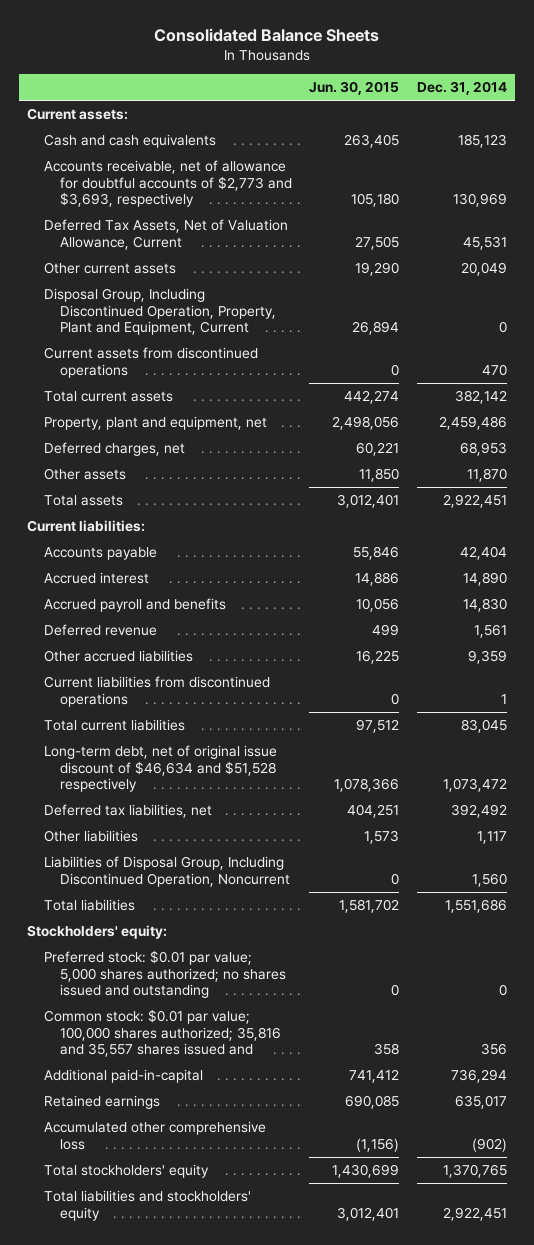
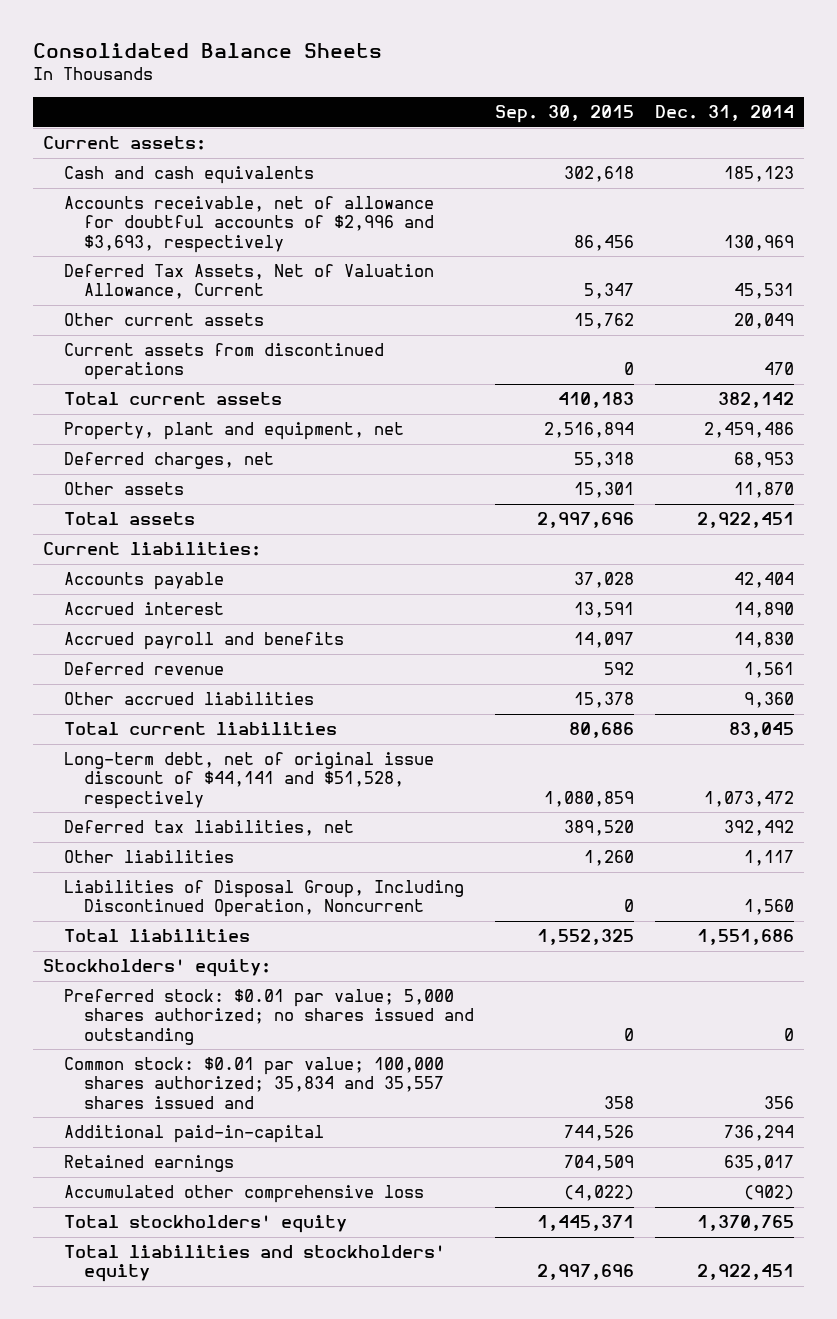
- | Jun. 30, 2015 | Dec. 31, 2014
+ | Sep. 30, 2015 | Dec. 31, 2014
- Accounts receivable, net of allowance for doubtful accounts of $2,773 and $3,693, respectively | 105,180 | 130,969
+ Accounts receivable, net of allowance for doubtful accounts of $2,996 and $3,693, respectively | 86,456 | 130,969
- Disposal Group, Including Discontinued Operation, Property, Plant and Equipment, Current | 26,894 | 0
- Other accrued liabilities | 16,225 | 9,359
- Current liabilities from discontinued operations | 0 | 1
+ Other accrued liabilities | 15,378 | 9,360
- Long-term debt, net of original issue discount of $46,634 and $51,528 respectively | 1,078,366 | 1,073,472
+ Long-term debt, net of original issue discount of $44,141 and $51,528, respectively | 1,080,859 | 1,073,472
- Common stock: $0.01 par value; 100,000 shares authorized; 35,816 and 35,557 shares issued and | 358 | 356
+ Common stock: $0.01 par value; 100,000 shares authorized; 35,834 and 35,557 shares issued and | 358 | 356

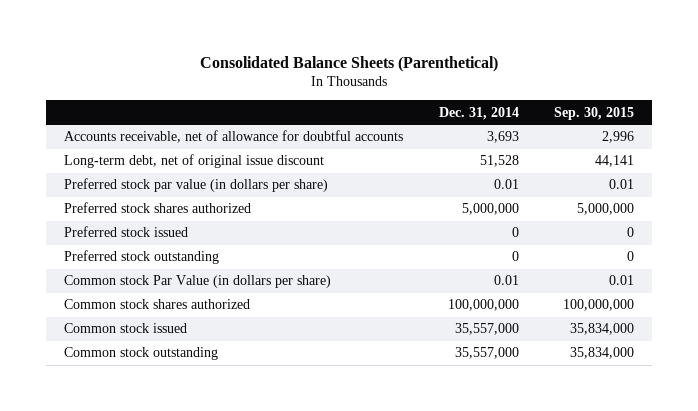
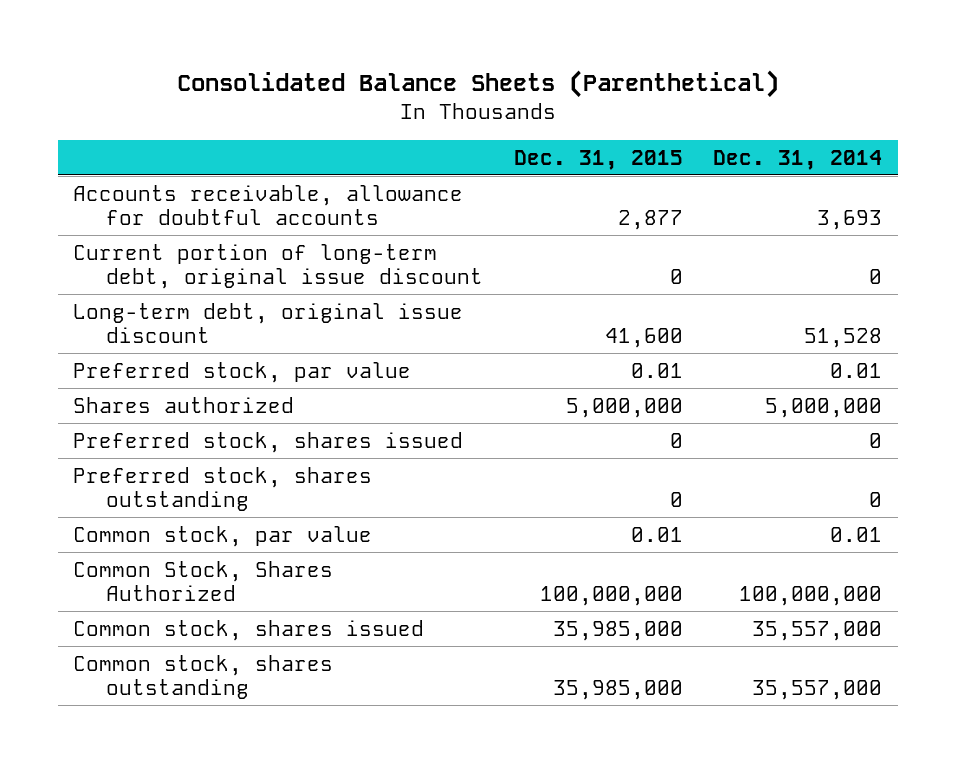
- | Dec. 31, 2014 | Sep. 30, 2015
+ | Dec. 31, 2015 | Dec. 31, 2014
- Accounts receivable, net of allowance for doubtful accounts | 3,693 | 2,996
- Long-term debt, net of original issue discount | 51,528 | 44,141
- Preferred stock par value (in dollars per share) | 0.01 | 0.01
- Preferred stock shares authorized | 5,000,000 | 5,000,000
- Preferred stock issued | 0 | 0
- Preferred stock outstanding | 0 | 0
- Common stock Par Value (in dollars per share) | 0.01 | 0.01
- Common stock shares authorized | 100,000,000 | 100,000,000
- Common stock issued | 35,557,000 | 35,834,000
- Common stock outstanding | 35,557,000 | 35,834,000
+ Accounts receivable, allowance for doubtful accounts | 2,877 | 3,693
+ Current portion of long-term debt, original issue discount | 0 | 0
+ Long-term debt, original issue discount | 41,600 | 51,528
+ Preferred stock, par value | 0.01 | 0.01
+ Shares authorized | 5,000,000 | 5,000,000
+ Preferred stock, shares issued | 0 | 0
+ Preferred stock, shares outstanding | 0 | 0
+ Common stock, par value | 0.01 | 0.01
+ Common Stock, Shares Authorized | 100,000,000 | 100,000,000
+ Common stock, shares issued | 35,985,000 | 35,557,000
+ Common stock, shares outstanding | 35,985,000 | 35,557,000

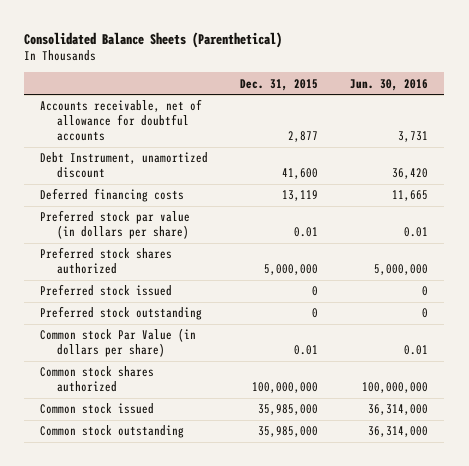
- | Dec. 31, 2015 | Dec. 31, 2014
+ | Dec. 31, 2015 | Jun. 30, 2016
- Accounts receivable, allowance for doubtful accounts | 2,877 | 3,693
- Current portion of long-term debt, original issue discount | 0 | 0
- Long-term debt, original issue discount | 41,600 | 51,528
- Preferred stock, par value | 0.01 | 0.01
- Shares authorized | 5,000,000 | 5,000,000
- Preferred stock, shares issued | 0 | 0
- Preferred stock, shares outstanding | 0 | 0
- Common stock, par value | 0.01 | 0.01
- Common Stock, Shares Authorized | 100,000,000 | 100,000,000
- Common stock, shares issued | 35,985,000 | 35,557,000
- Common stock, shares outstanding | 35,985,000 | 35,557,000
+ Accounts receivable, net of allowance for doubtful accounts | 2,877 | 3,731
+ Debt Instrument, unamortized discount | 41,600 | 36,420
+ Deferred financing costs | 13,119 | 11,665
+ Preferred stock par value (in dollars per share) | 0.01 | 0.01
+ Preferred stock shares authorized | 5,000,000 | 5,000,000
+ Preferred stock issued | 0 | 0
+ Preferred stock outstanding | 0 | 0
+ Common stock Par Value (in dollars per share) | 0.01 | 0.01
+ Common stock shares authorized | 100,000,000 | 100,000,000
+ Common stock issued | 35,985,000 | 36,314,000
+ Common stock outstanding | 35,985,000 | 36,314,000

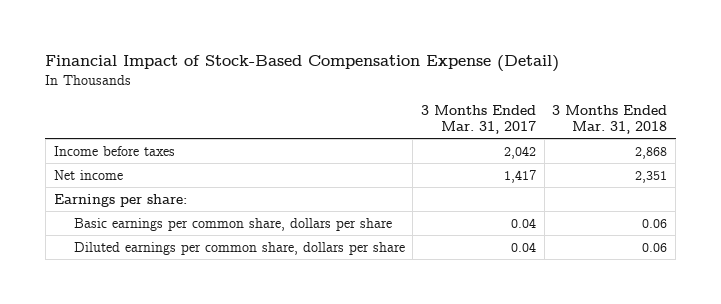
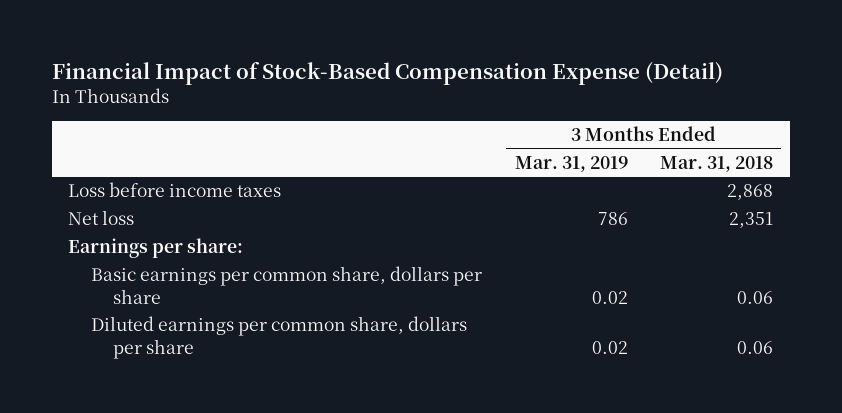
- | 3 Months Ended Mar. 31, 2017 | 3 Months Ended Mar. 31, 2018
+ | 3 Months Ended Mar. 31, 2019 | 3 Months Ended Mar. 31, 2018
- Income before taxes | 2,042 | 2,868
- Net income | 1,417 | 2,351
+ Loss before income taxes | | 2,868
+ Net loss | 786 | 2,351

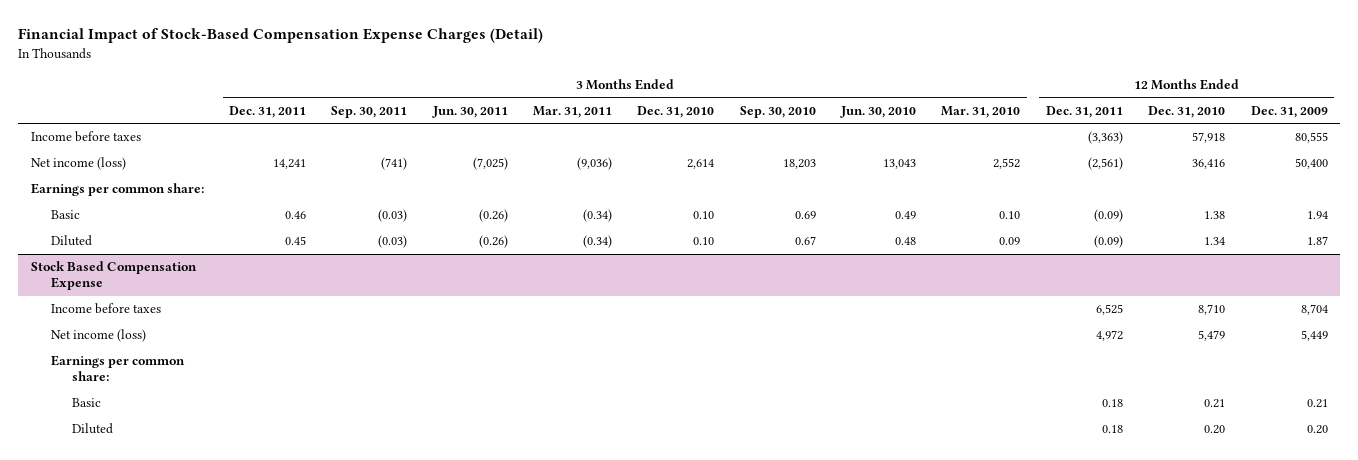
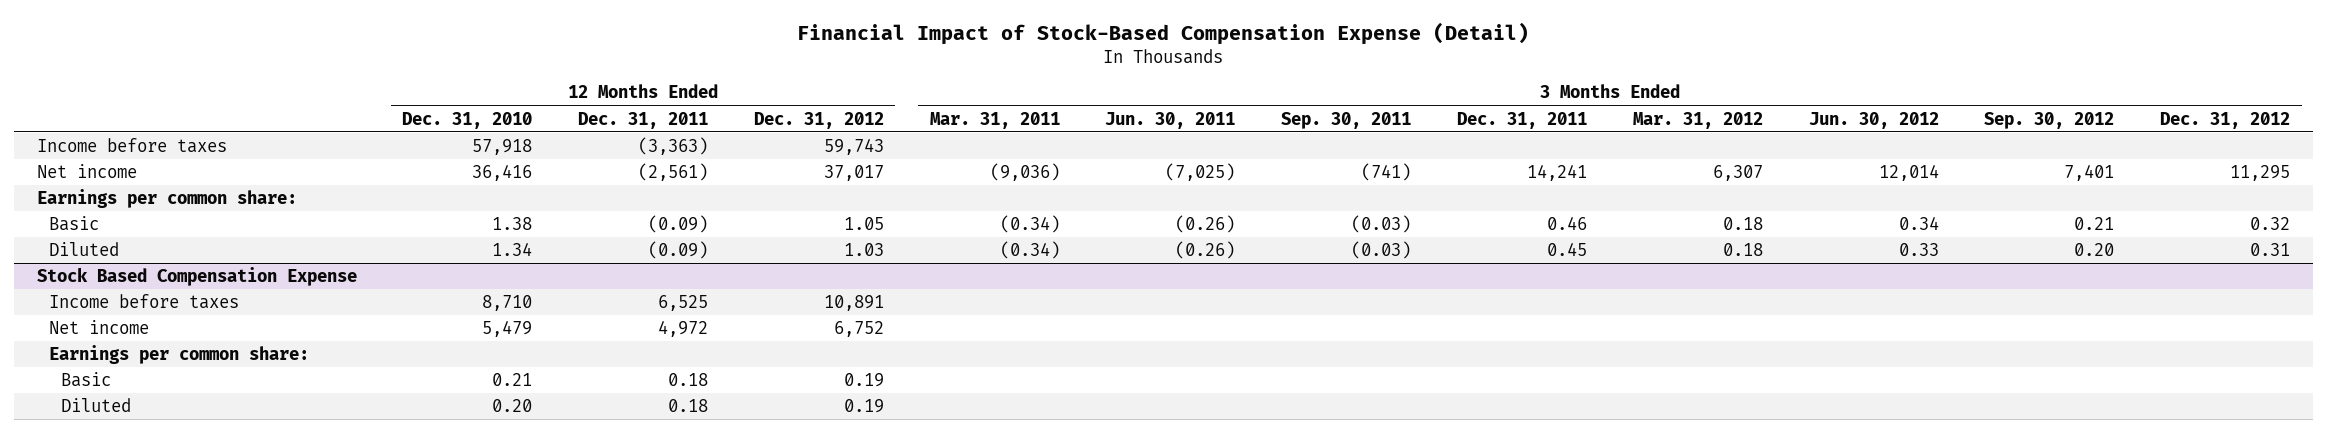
- Financial Impact of Stock-Based Compensation Expense Charges (Detail)
+ Financial Impact of Stock-Based Compensation Expense (Detail)
- | 3 Months Ended Dec. 31, 2011 | 3 Months Ended Sep. 30, 2011 | 3 Months Ended Jun. 30, 2011 | 3 Months Ended Mar. 31, 2011 | 3 Months Ended Dec. 31, 2010 | 3 Months Ended Sep. 30, 2010 | 3 Months Ended Jun. 30, 2010 | 3 Months Ended Mar. 31, 2010 | 12 Months Ended Dec. 31, 2011 | 12 Months Ended Dec. 31, 2010 | 12 Months Ended Dec. 31, 2009
+ | 12 Months Ended Dec. 31, 2010 | 12 Months Ended Dec. 31, 2011 | 12 Months Ended Dec. 31, 2012 | 3 Months Ended Mar. 31, 2011 | 3 Months Ended Jun. 30, 2011 | 3 Months Ended Sep. 30, 2011 | 3 Months Ended Dec. 31, 2011 | 3 Months Ended Mar. 31, 2012 | 3 Months Ended Jun. 30, 2012 | 3 Months Ended Sep. 30, 2012 | 3 Months Ended Dec. 31, 2012
- Net income (loss) | 14,241 | (741) | (7,025) | (9,036) | 2,614 | 18,203 | 13,043 | 2,552 | (2,561) | 36,416 | 50,400
+ Net income | 36,416 | (2,561) | 37,017 | (9,036) | (7,025) | (741) | 14,241 | 6,307 | 12,014 | 7,401 | 11,295
@ Stock Based Compensation Expense
- Net income (loss) | | | | | | | | | 4,972 | 5,479 | 5,449
+ Net income | 5,479 | 4,972 | 6,752 | | | | | | | |

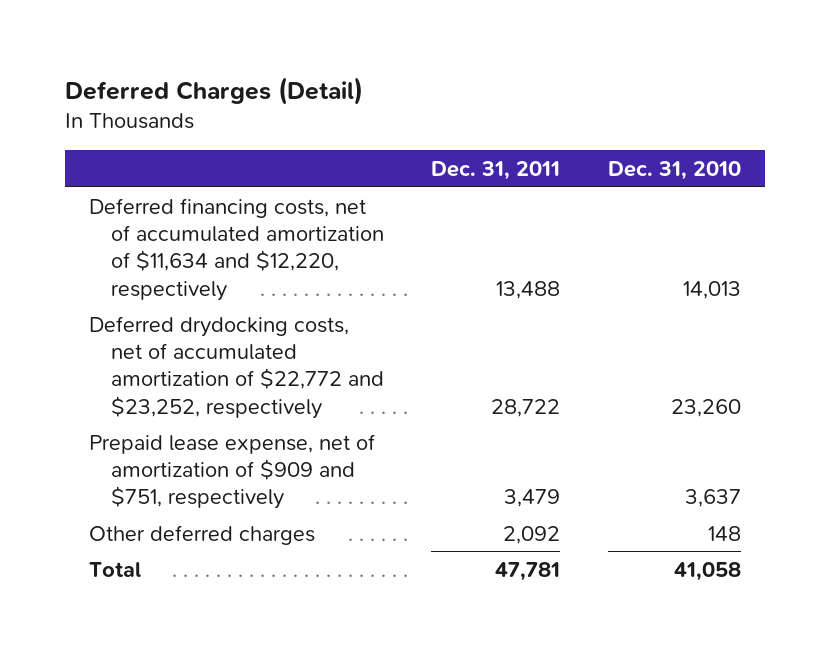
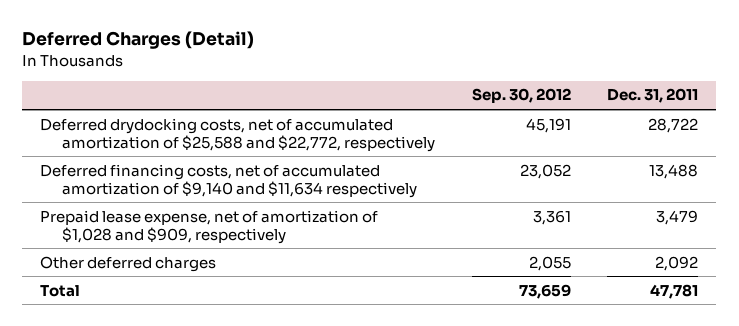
- | Dec. 31, 2011 | Dec. 31, 2010
+ | Sep. 30, 2012 | Dec. 31, 2011
- Deferred financing costs, net of accumulated amortization of $11,634 and $12,220, respectively | 13,488 | 14,013
- Deferred drydocking costs, net of accumulated amortization of $22,772 and $23,252, respectively | 28,722 | 23,260
- Prepaid lease expense, net of amortization of $909 and $751, respectively | 3,479 | 3,637
+ Deferred drydocking costs, net of accumulated amortization of $25,588 and $22,772, respectively | 45,191 | 28,722
+ Deferred financing costs, net of accumulated amortization of $9,140 and $11,634 respectively | 23,052 | 13,488
+ Prepaid lease expense, net of amortization of $1,028 and $909, respectively | 3,361 | 3,479

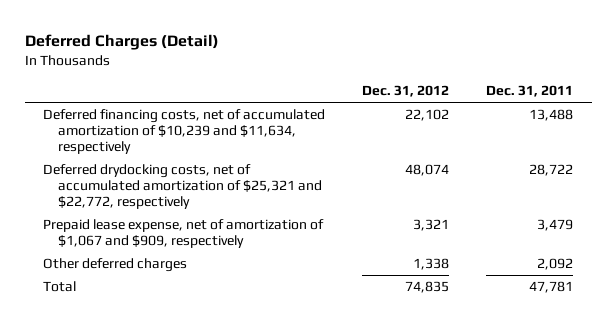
- | Sep. 30, 2012 | Dec. 31, 2011
+ | Dec. 31, 2012 | Dec. 31, 2011
- Deferred drydocking costs, net of accumulated amortization of $25,588 and $22,772, respectively | 45,191 | 28,722
- Deferred financing costs, net of accumulated amortization of $9,140 and $11,634 respectively | 23,052 | 13,488
- Prepaid lease expense, net of amortization of $1,028 and $909, respectively | 3,361 | 3,479
+ Deferred financing costs, net of accumulated amortization of $10,239 and $11,634, respectively | 22,102 | 13,488
+ Deferred drydocking costs, net of accumulated amortization of $25,321 and $22,772, respectively | 48,074 | 28,722
+ Prepaid lease expense, net of amortization of $1,067 and $909, respectively | 3,321 | 3,479

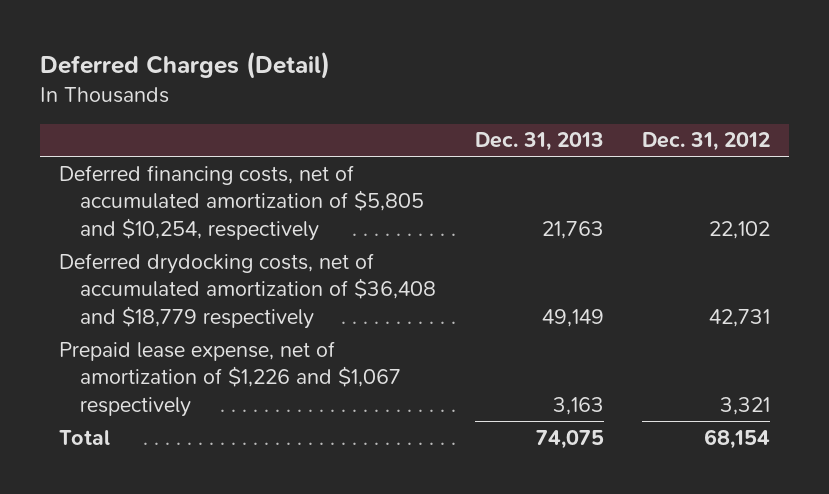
- | Dec. 31, 2012 | Dec. 31, 2011
+ | Dec. 31, 2013 | Dec. 31, 2012
- Deferred financing costs, net of accumulated amortization of $10,239 and $11,634, respectively | 22,102 | 13,488
- Deferred drydocking costs, net of accumulated amortization of $25,321 and $22,772, respectively | 48,074 | 28,722
- Prepaid lease expense, net of amortization of $1,067 and $909, respectively | 3,321 | 3,479
- Other deferred charges | 1,338 | 2,092
- Total | 74,835 | 47,781
+ Deferred financing costs, net of accumulated amortization of $5,805 and $10,254, respectively | 21,763 | 22,102
+ Deferred drydocking costs, net of accumulated amortization of $36,408 and $18,779 respectively | 49,149 | 42,731
+ Prepaid lease expense, net of amortization of $1,226 and $1,067 respectively | 3,163 | 3,321
+ Total | 74,075 | 68,154

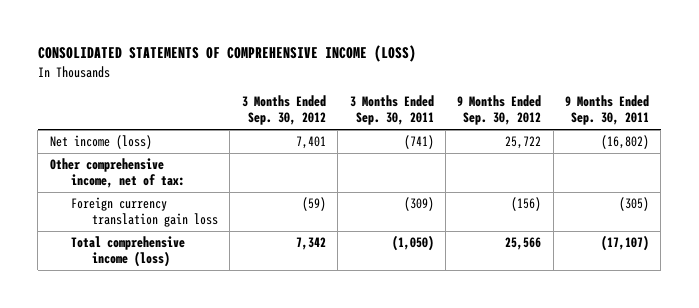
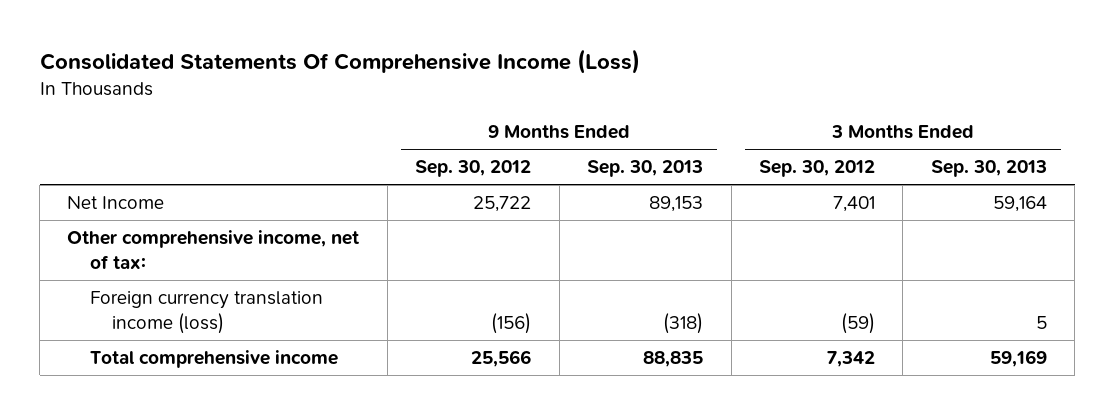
- CONSOLIDATED STATEMENTS OF COMPREHENSIVE INCOME (LOSS)
+ Consolidated Statements Of Comprehensive Income (Loss)
- | 3 Months Ended Sep. 30, 2012 | 3 Months Ended Sep. 30, 2011 | 9 Months Ended Sep. 30, 2012 | 9 Months Ended Sep. 30, 2011
+ | 9 Months Ended Sep. 30, 2012 | 9 Months Ended Sep. 30, 2013 | 3 Months Ended Sep. 30, 2012 | 3 Months Ended Sep. 30, 2013
- Net income (loss) | 7,401 | (741) | 25,722 | (16,802)
+ Net Income | 25,722 | 89,153 | 7,401 | 59,164
- Foreign currency translation gain loss | (59) | (309) | (156) | (305)
- Total comprehensive income (loss) | 7,342 | (1,050) | 25,566 | (17,107)
+ Foreign currency translation income (loss) | (156) | (318) | (59) | 5
+ Total comprehensive income | 25,566 | 88,835 | 7,342 | 59,169

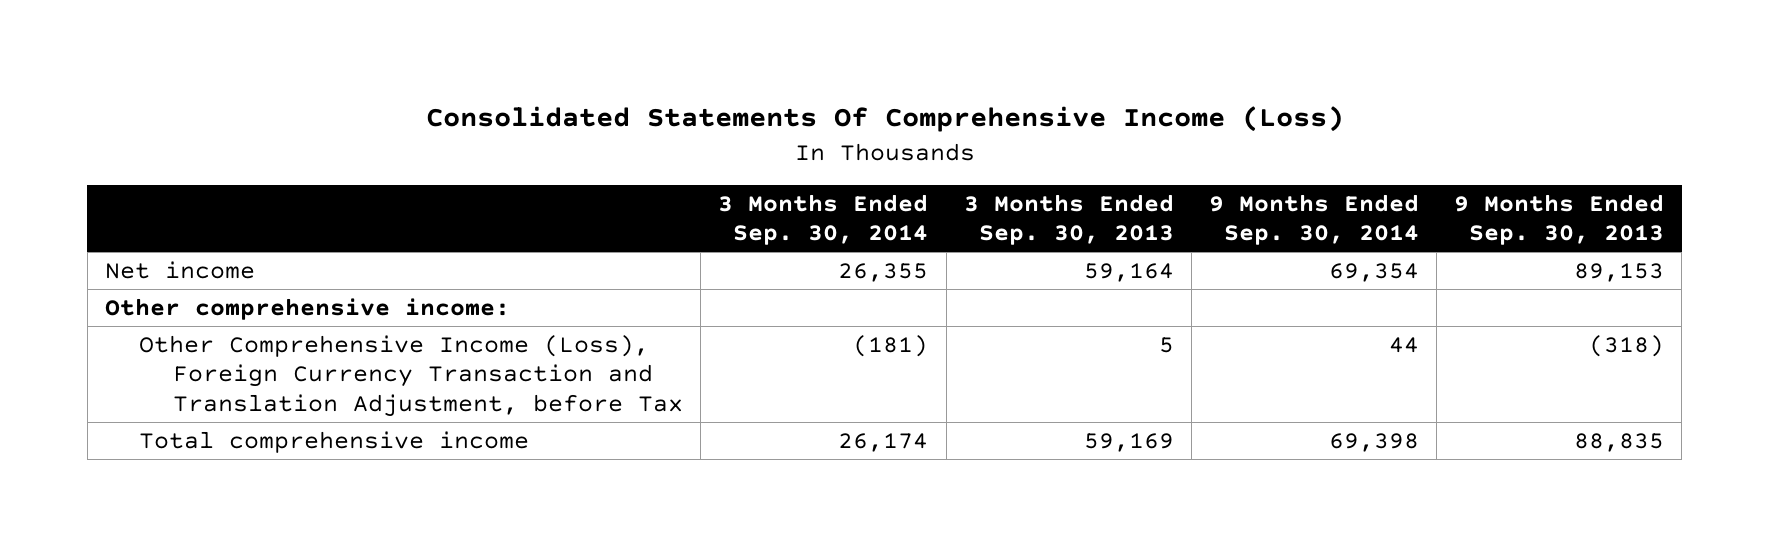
- | 9 Months Ended Sep. 30, 2012 | 9 Months Ended Sep. 30, 2013 | 3 Months Ended Sep. 30, 2012 | 3 Months Ended Sep. 30, 2013
+ | 3 Months Ended Sep. 30, 2014 | 3 Months Ended Sep. 30, 2013 | 9 Months Ended Sep. 30, 2014 | 9 Months Ended Sep. 30, 2013
- Net Income | 25,722 | 89,153 | 7,401 | 59,164
- Other comprehensive income, net of tax:
- Foreign currency translation income (loss) | (156) | (318) | (59) | 5
+ Net income | 26,355 | 59,164 | 69,354 | 89,153
+ Other comprehensive income:
+ Other Comprehensive Income (Loss), Foreign Currency Transaction and Translation Adjustment, before Tax | (181) | 5 | 44 | (318)

